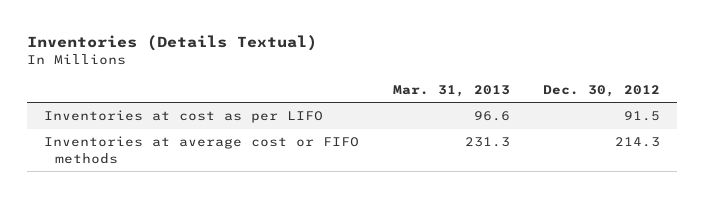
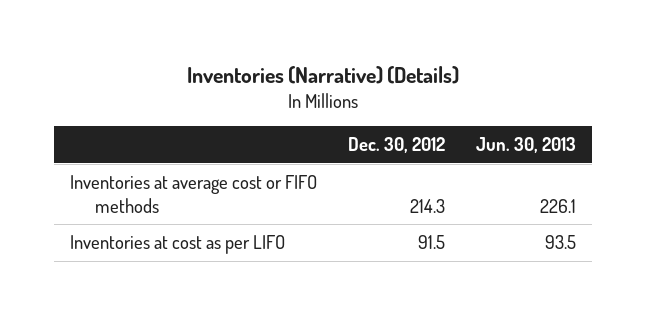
- Inventories (Details Textual)
+ Inventories (Narrative) (Details)
- | Mar. 31, 2013 | Dec. 30, 2012
+ | Dec. 30, 2012 | Jun. 30, 2013
moved down: Inventories at cost as per LIFO | 91.5 | 93.5

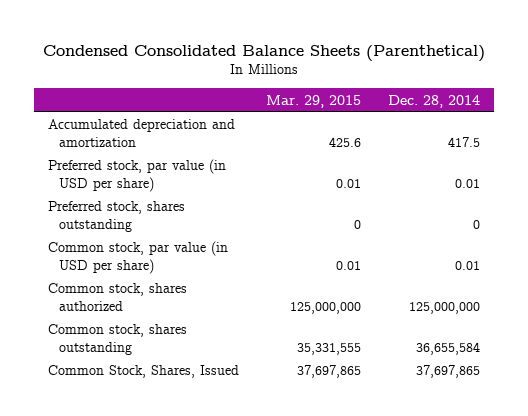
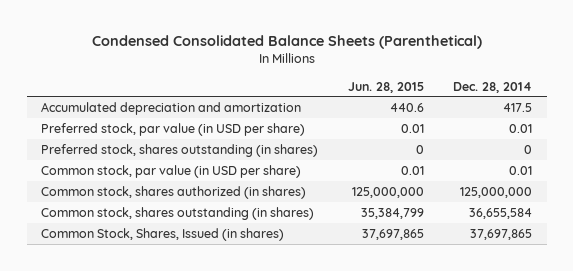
- | Mar. 29, 2015 | Dec. 28, 2014
+ | Jun. 28, 2015 | Dec. 28, 2014
- Preferred stock, shares outstanding | 0 | 0
+ Preferred stock, shares outstanding (in shares) | 0 | 0
- Common stock, shares authorized | 125,000,000 | 125,000,000
- Common stock, shares outstanding | 35,331,555 | 36,655,584
- Common Stock, Shares, Issued | 37,697,865 | 37,697,865
+ Common stock, shares authorized (in shares) | 125,000,000 | 125,000,000
+ Common stock, shares outstanding (in shares) | 35,384,799 | 36,655,584
+ Common Stock, Shares, Issued (in shares) | 37,697,865 | 37,697,865

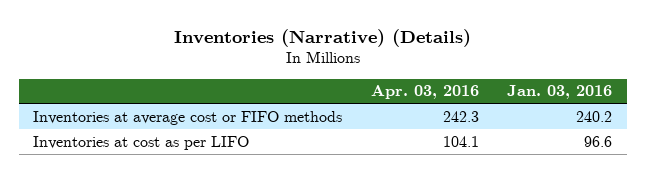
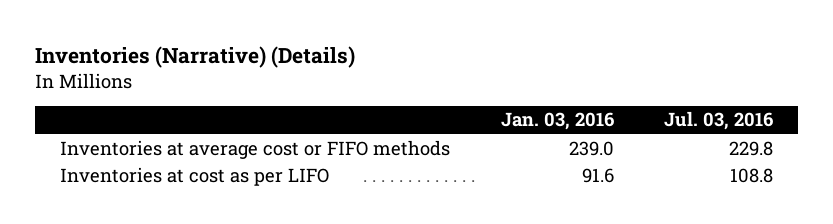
- | Apr. 03, 2016 | Jan. 03, 2016
+ | Jan. 03, 2016 | Jul. 03, 2016
- Inventories at average cost or FIFO methods | 242.3 | 240.2
- Inventories at cost as per LIFO | 104.1 | 96.6
+ Inventories at average cost or FIFO methods | 239.0 | 229.8
+ Inventories at cost as per LIFO | 91.6 | 108.8

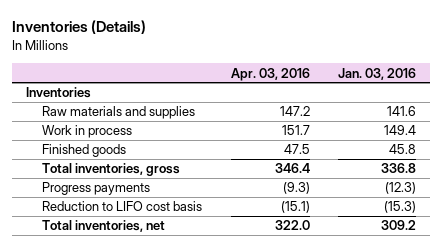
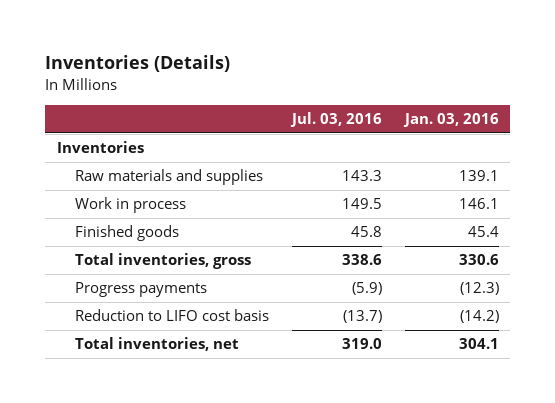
- | Apr. 03, 2016 | Jan. 03, 2016
+ | Jul. 03, 2016 | Jan. 03, 2016
- Raw materials and supplies | 147.2 | 141.6
- Work in process | 151.7 | 149.4
- Finished goods | 47.5 | 45.8
- Total inventories, gross | 346.4 | 336.8
+ Raw materials and supplies | 143.3 | 139.1
+ Work in process | 149.5 | 146.1
+ Finished goods | 45.8 | 45.4
+ Total inventories, gross | 338.6 | 330.6
- Reduction to LIFO cost basis | (15.1) | (15.3)
- Total inventories, net | 322.0 | 309.2
+ Reduction to LIFO cost basis | (13.7) | (14.2)
+ Total inventories, net | 319.0 | 304.1

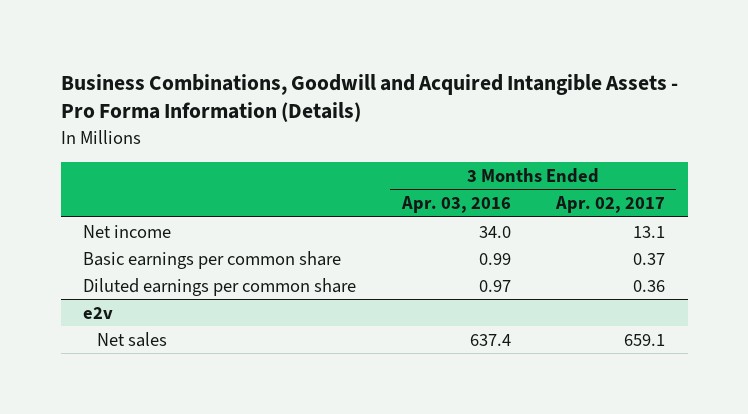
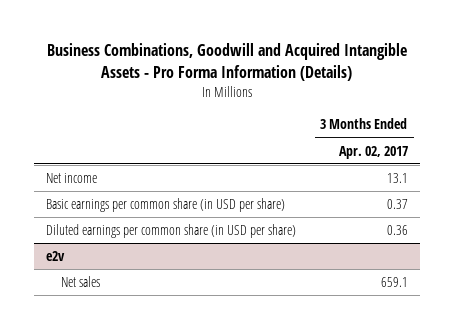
- | 3 Months Ended Apr. 03, 2016 | 3 Months Ended Apr. 02, 2017
+ | 3 Months Ended Apr. 02, 2017
- Basic earnings per common share | 0.99 | 0.37
- Diluted earnings per common share | 0.97 | 0.36
+ Basic earnings per common share (in USD per share) | 0.37
+ Diluted earnings per common share (in USD per share) | 0.36

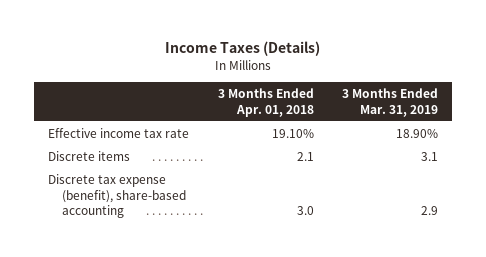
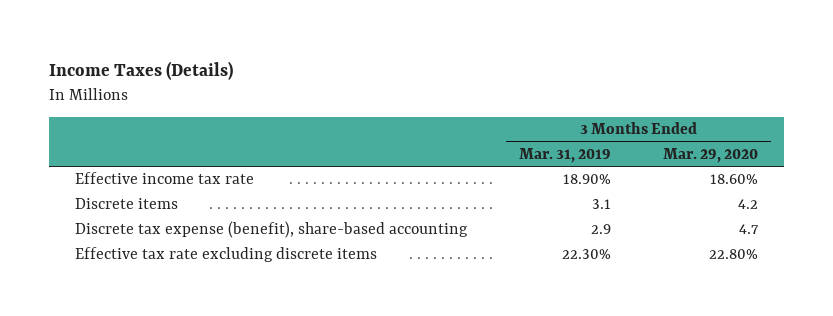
- | 3 Months Ended Apr. 01, 2018 | 3 Months Ended Mar. 31, 2019
+ | 3 Months Ended Mar. 31, 2019 | 3 Months Ended Mar. 29, 2020
+ Effective tax rate excluding discrete items | 22.30% | 22.80%

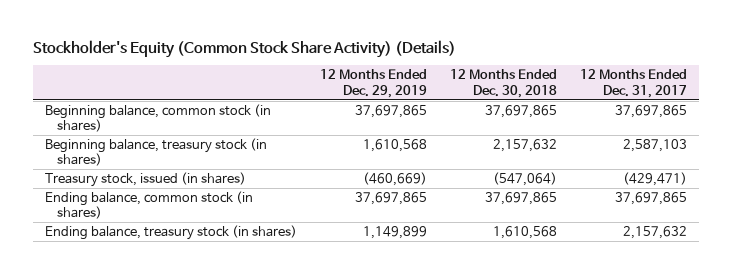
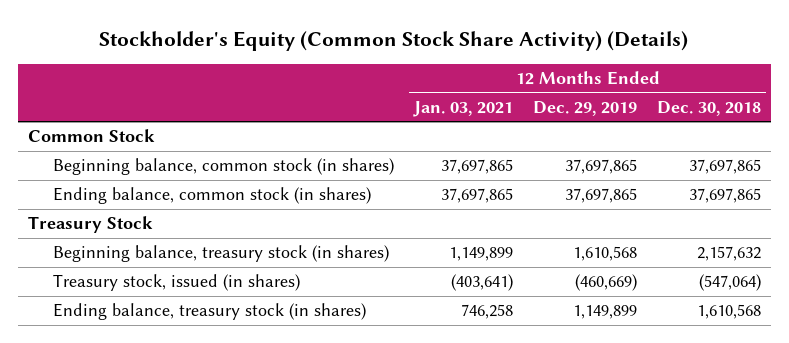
- | 12 Months Ended Dec. 29, 2019 | 12 Months Ended Dec. 30, 2018 | 12 Months Ended Dec. 31, 2017
+ | 12 Months Ended Jan. 03, 2021 | 12 Months Ended Dec. 29, 2019 | 12 Months Ended Dec. 30, 2018
+ Common Stock
moved up: Ending balance, common stock (in shares) | 37,697,865 | 37,697,865 | 37,697,865
+ Treasury Stock

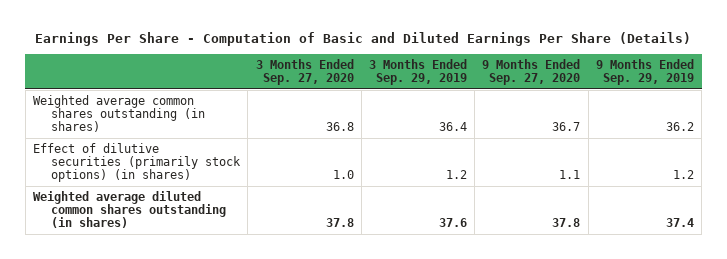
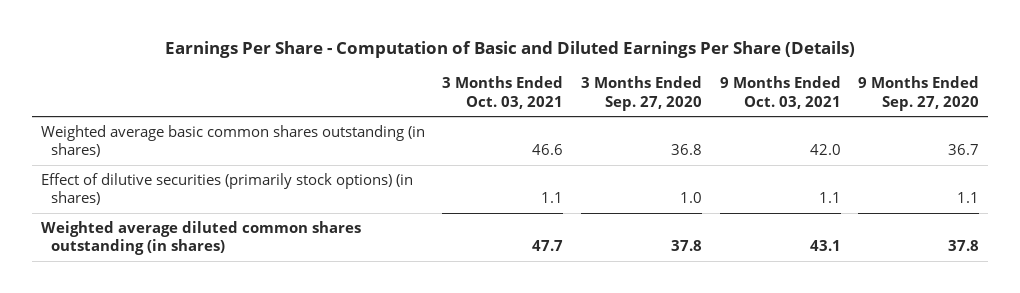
- | 3 Months Ended Sep. 27, 2020 | 3 Months Ended Sep. 29, 2019 | 9 Months Ended Sep. 27, 2020 | 9 Months Ended Sep. 29, 2019
+ | 3 Months Ended Oct. 03, 2021 | 3 Months Ended Sep. 27, 2020 | 9 Months Ended Oct. 03, 2021 | 9 Months Ended Sep. 27, 2020
- Weighted average common shares outstanding (in shares) | 36.8 | 36.4 | 36.7 | 36.2
+ Weighted average basic common shares outstanding (in shares) | 46.6 | 36.8 | 42.0 | 36.7

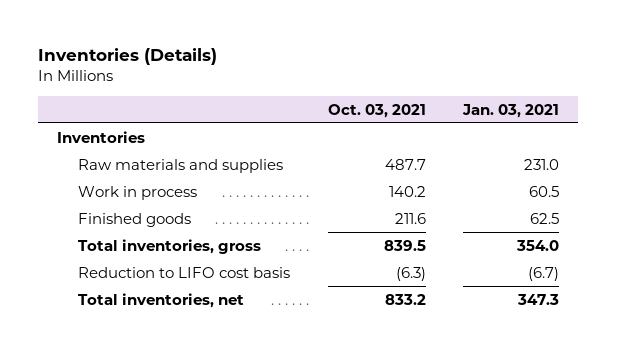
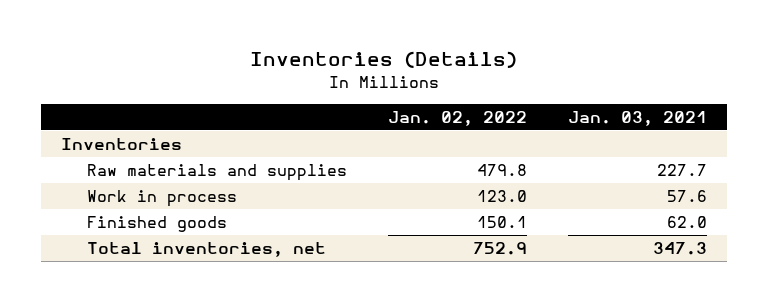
- | Oct. 03, 2021 | Jan. 03, 2021
+ | Jan. 02, 2022 | Jan. 03, 2021
- Raw materials and supplies | 487.7 | 231.0
- Work in process | 140.2 | 60.5
- Finished goods | 211.6 | 62.5
- Total inventories, gross | 839.5 | 354.0
- Reduction to LIFO cost basis | (6.3) | (6.7)
+ Raw materials and supplies | 479.8 | 227.7
+ Work in process | 123.0 | 57.6
+ Finished goods | 150.1 | 62.0

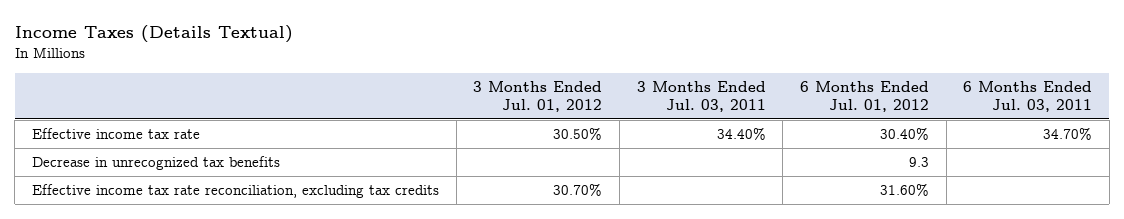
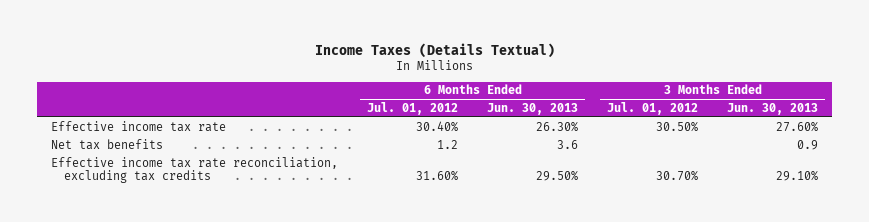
- | 3 Months Ended Jul. 01, 2012 | 3 Months Ended Jul. 03, 2011 | 6 Months Ended Jul. 01, 2012 | 6 Months Ended Jul. 03, 2011
+ | 6 Months Ended Jul. 01, 2012 | 6 Months Ended Jun. 30, 2013 | 3 Months Ended Jul. 01, 2012 | 3 Months Ended Jun. 30, 2013
- Decrease in unrecognized tax benefits | | | 9.3 |
+ Net tax benefits | 1.2 | 3.6 | | 0.9

